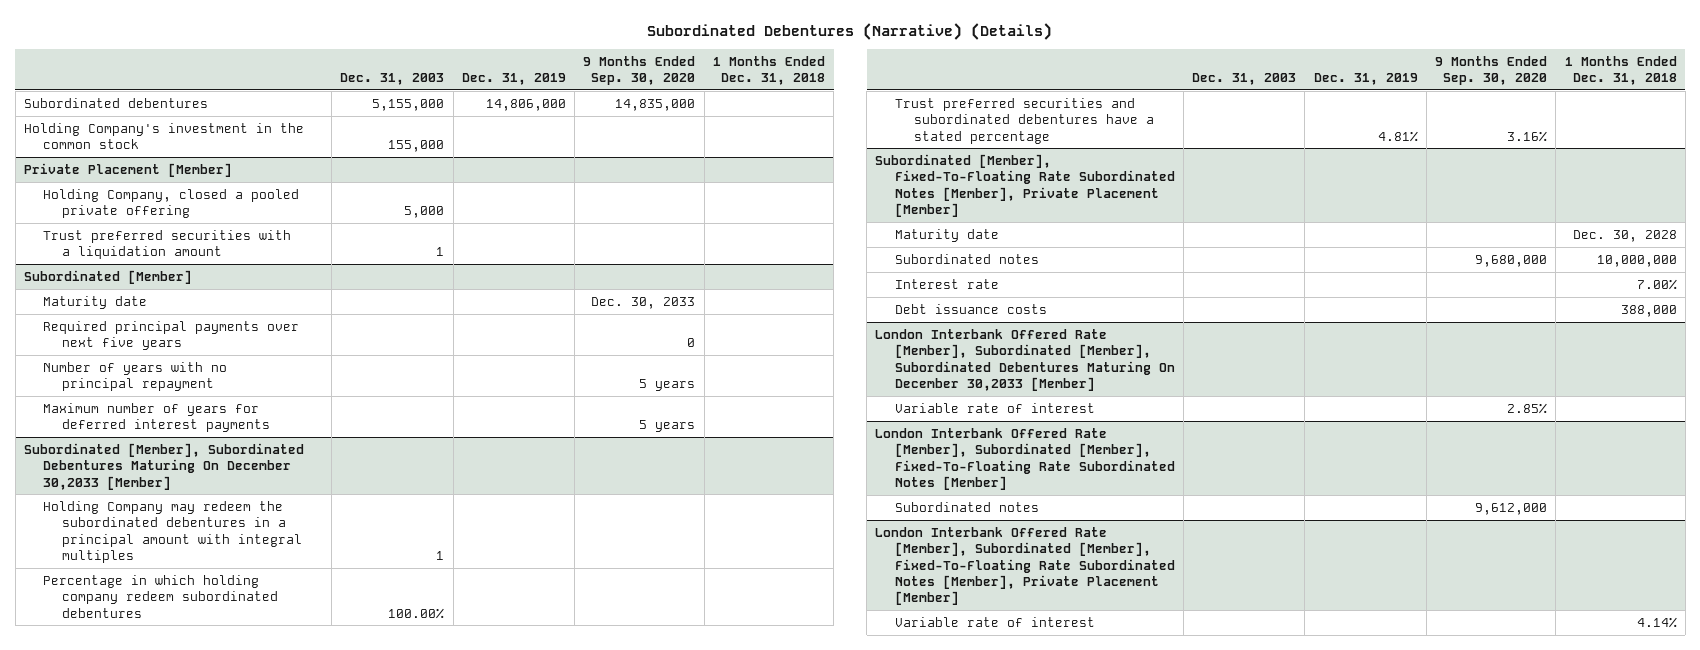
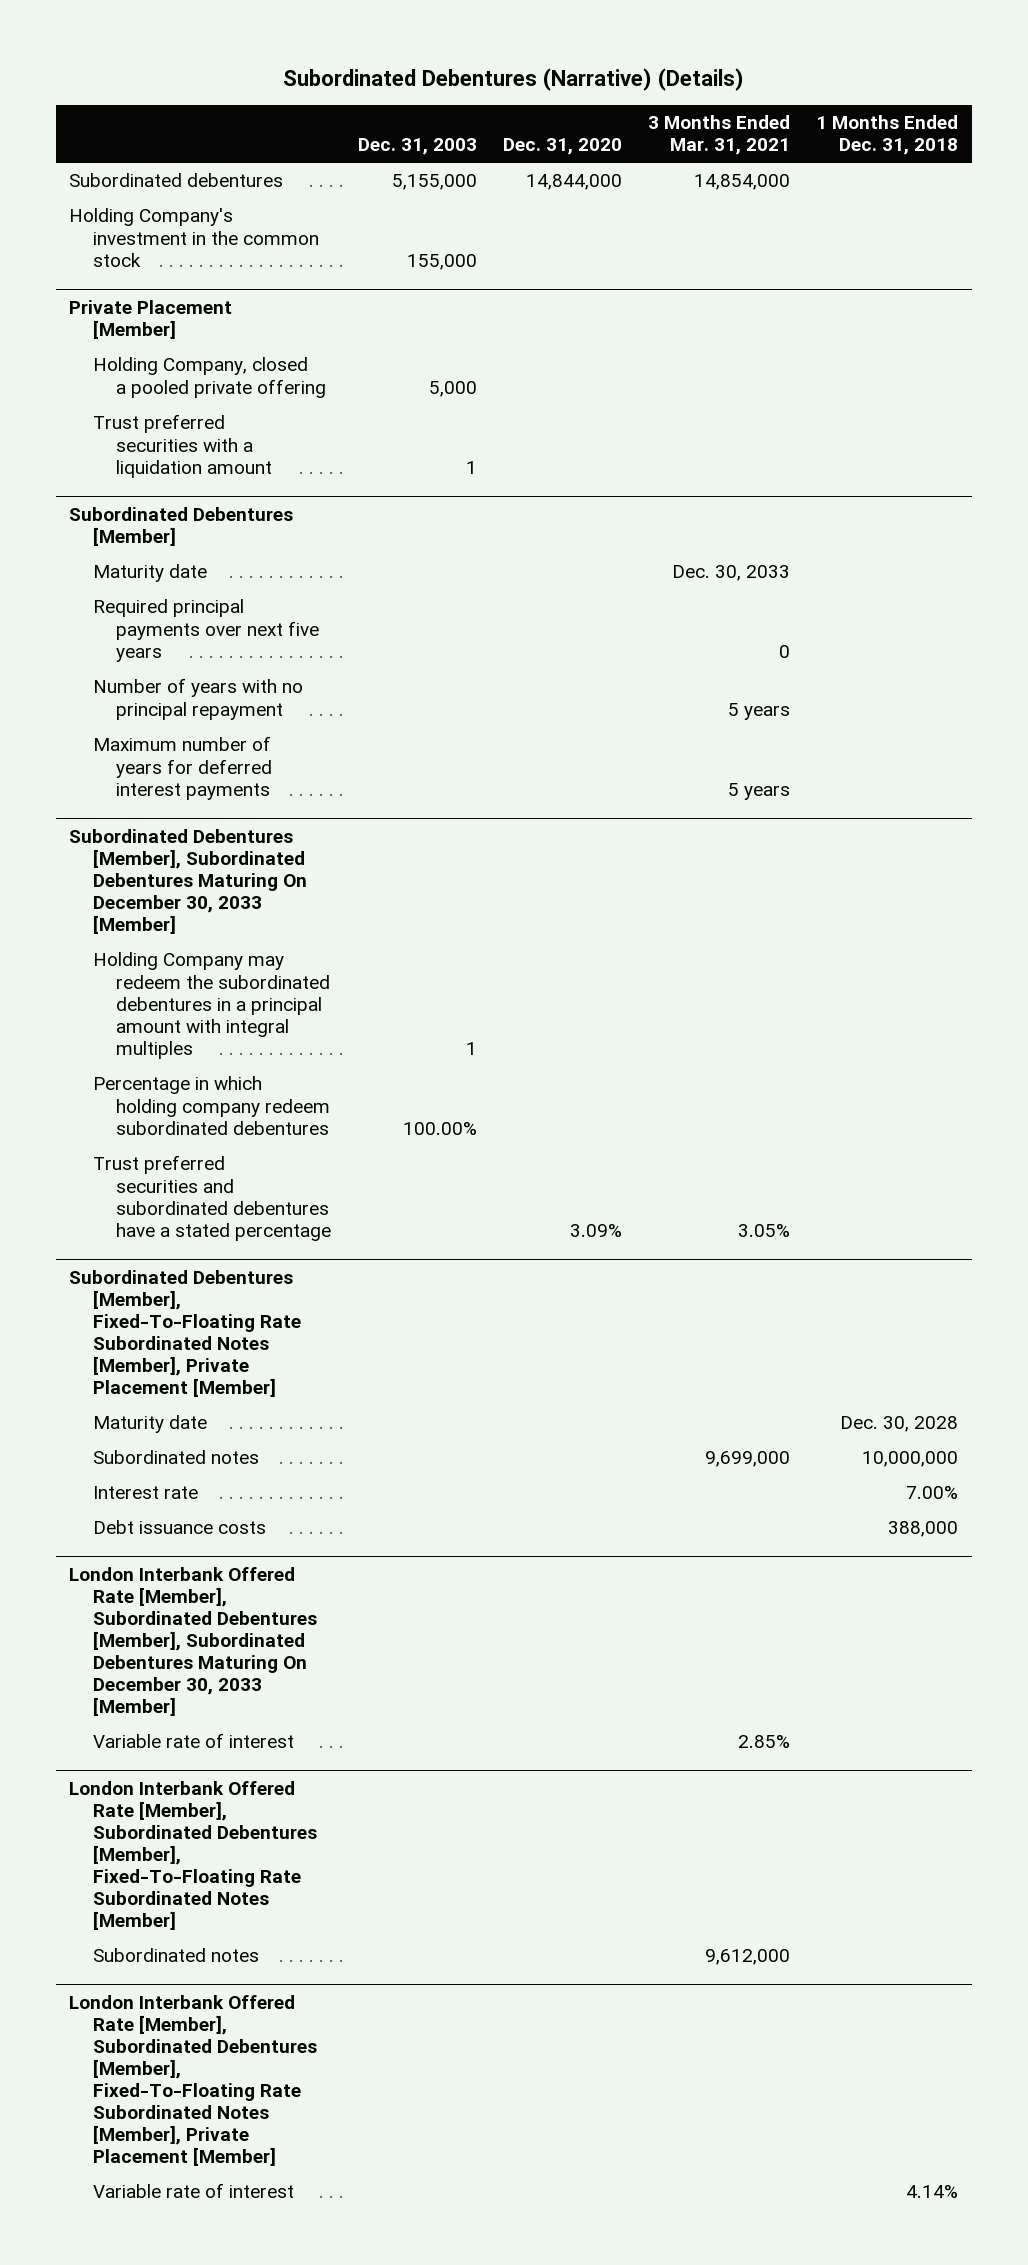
- | Dec. 31, 2003 | Dec. 31, 2019 | 9 Months Ended Sep. 30, 2020 | 1 Months Ended Dec. 31, 2018
+ | Dec. 31, 2003 | Dec. 31, 2020 | 3 Months Ended Mar. 31, 2021 | 1 Months Ended Dec. 31, 2018
- Subordinated [Member]
+ Subordinated Debentures [Member]
- Subordinated [Member], Subordinated Debentures Maturing On December 30,2033 [Member]
+ Subordinated Debentures [Member], Subordinated Debentures Maturing On December 30, 2033 [Member]
- Subordinated [Member], Fixed-To-Floating Rate Subordinated Notes [Member], Private Placement [Member]
+ Subordinated Debentures [Member], Fixed-To-Floating Rate Subordinated Notes [Member], Private Placement [Member]
- London Interbank Offered Rate [Member], Subordinated [Member], Subordinated Debentures Maturing On December 30,2033 [Member]
+ London Interbank Offered Rate [Member], Subordinated Debentures [Member], Subordinated Debentures Maturing On December 30, 2033 [Member]
- London Interbank Offered Rate [Member], Subordinated [Member], Fixed-To-Floating Rate Subordinated Notes [Member]
+ London Interbank Offered Rate [Member], Subordinated Debentures [Member], Fixed-To-Floating Rate Subordinated Notes [Member]
- London Interbank Offered Rate [Member], Subordinated [Member], Fixed-To-Floating Rate Subordinated Notes [Member], Private Placement [Member]
+ London Interbank Offered Rate [Member], Subordinated Debentures [Member], Fixed-To-Floating Rate Subordinated Notes [Member], Private Placement [Member]

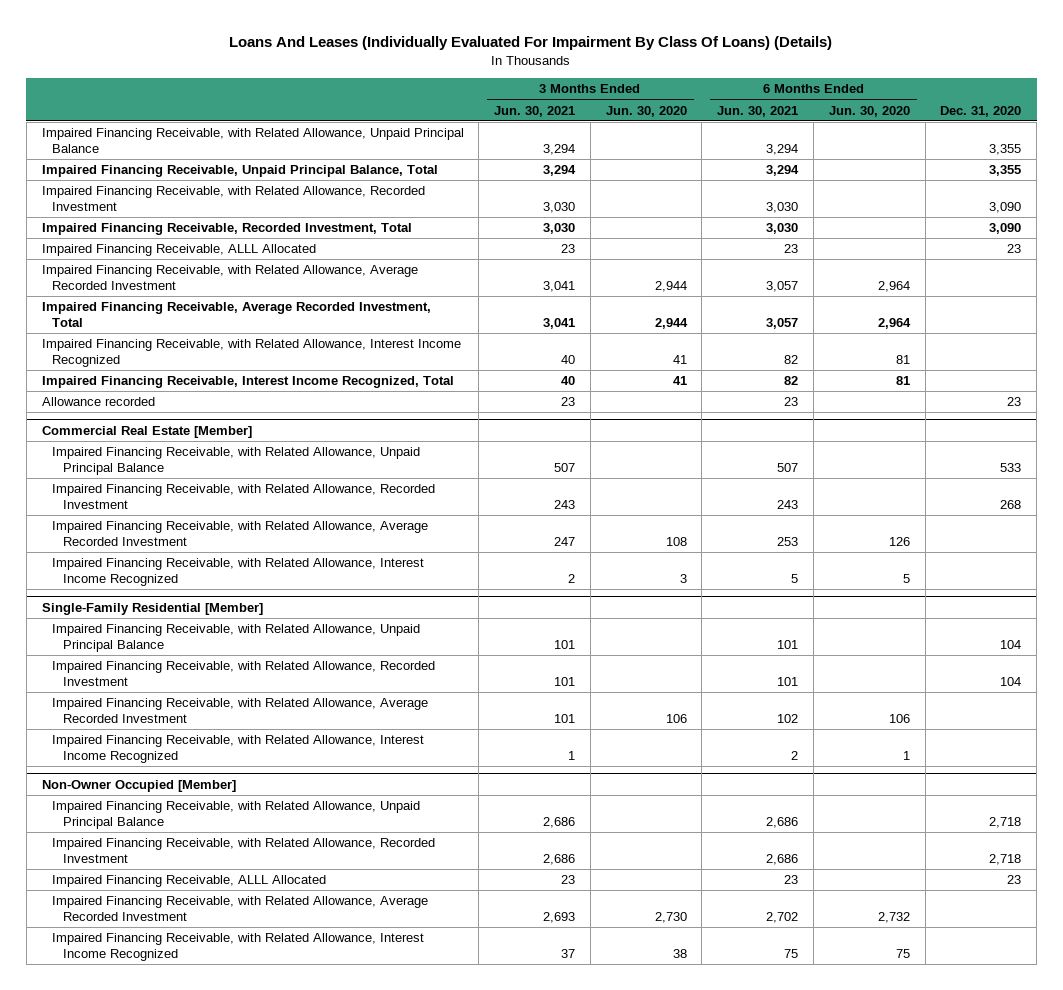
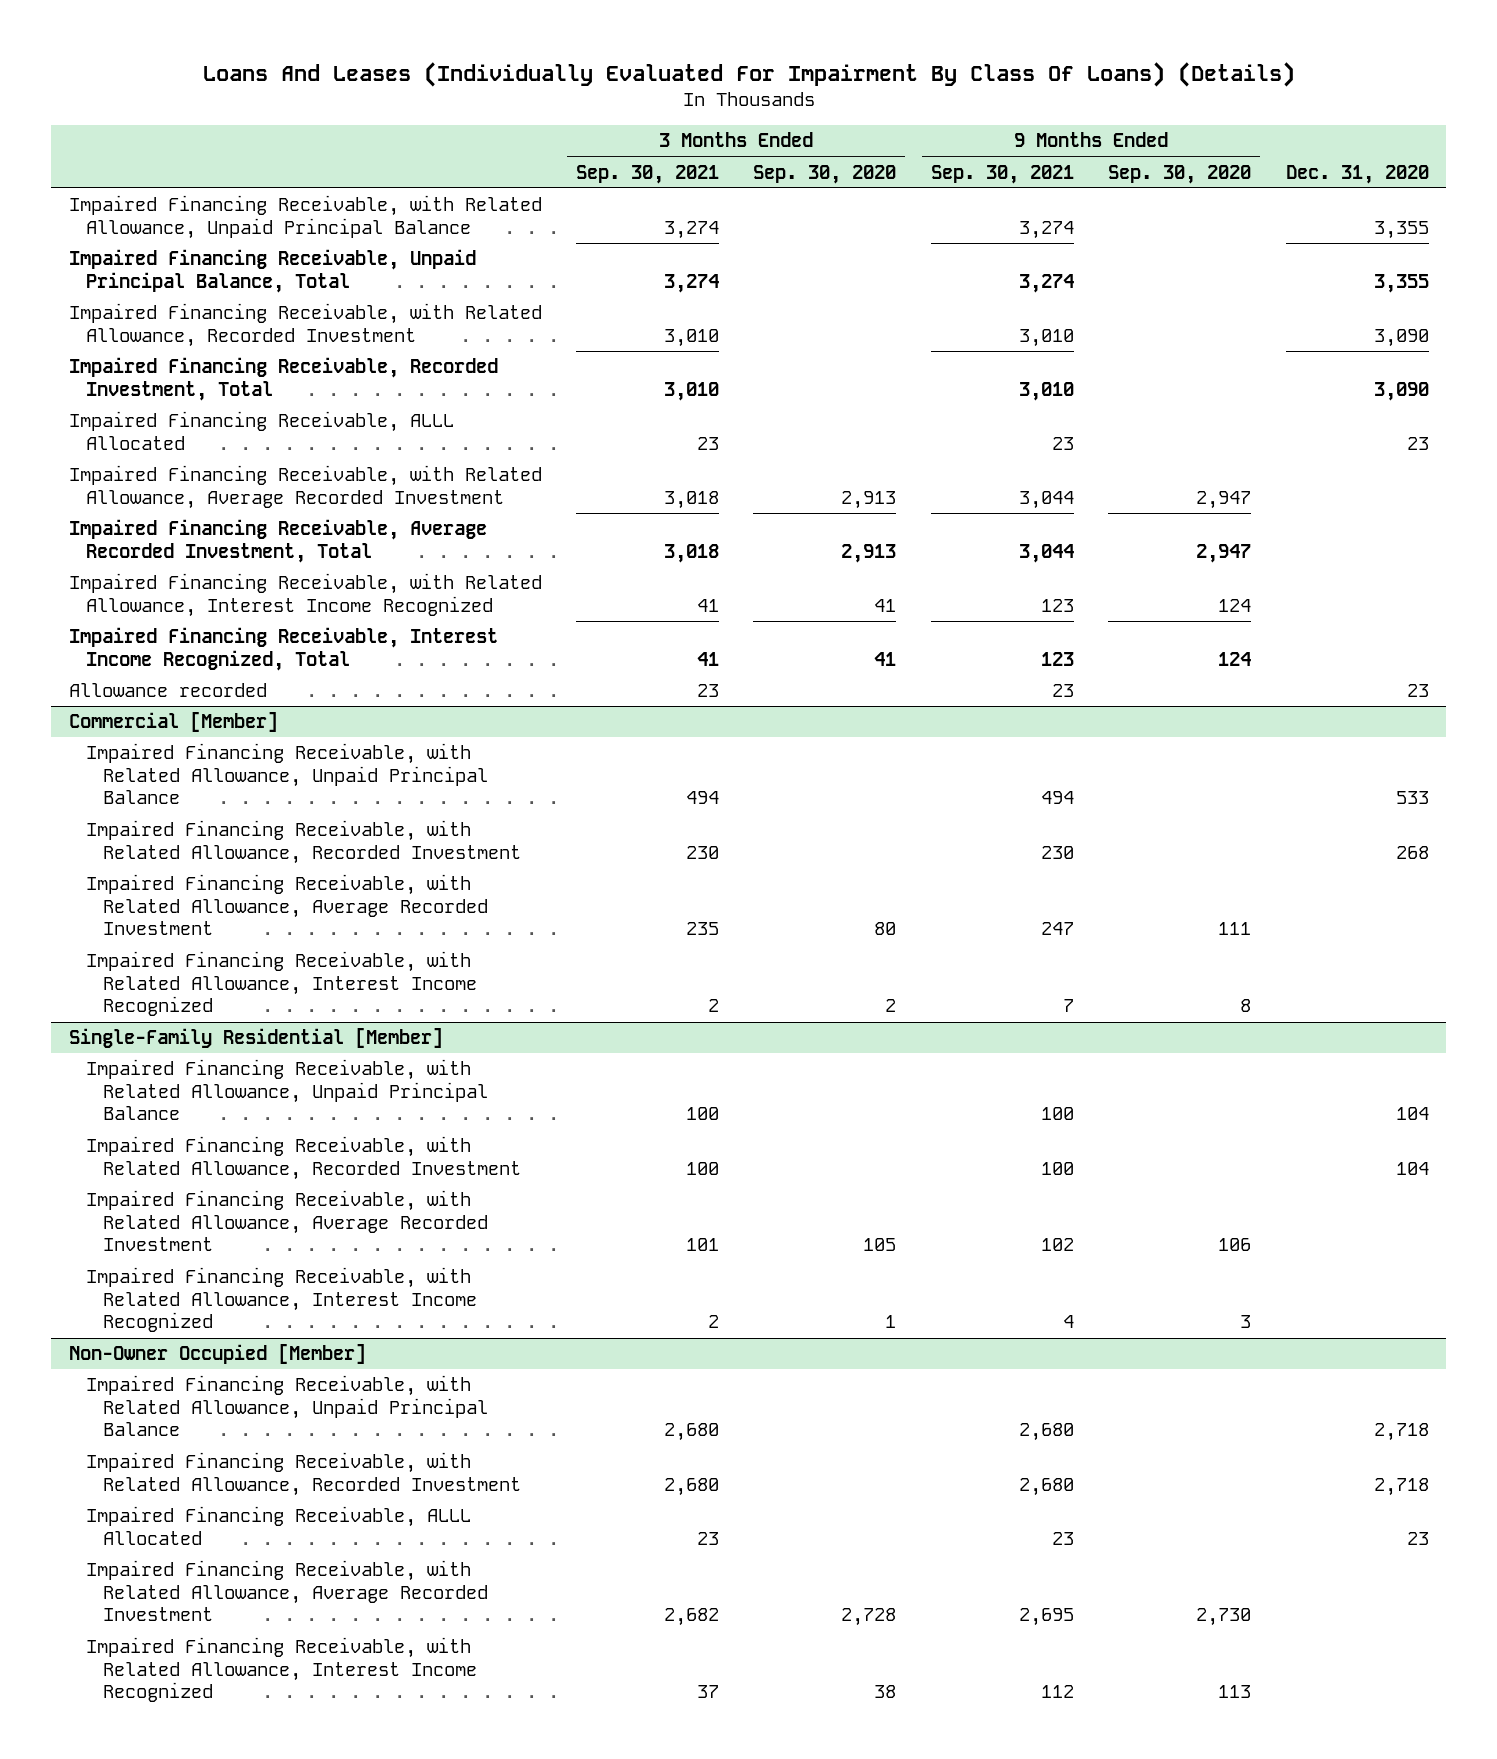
- | 3 Months Ended Jun. 30, 2021 | 3 Months Ended Jun. 30, 2020 | 6 Months Ended Jun. 30, 2021 | 6 Months Ended Jun. 30, 2020 | Dec. 31, 2020
+ | 3 Months Ended Sep. 30, 2021 | 3 Months Ended Sep. 30, 2020 | 9 Months Ended Sep. 30, 2021 | 9 Months Ended Sep. 30, 2020 | Dec. 31, 2020
- Commercial Real Estate [Member]
+ Commercial [Member]

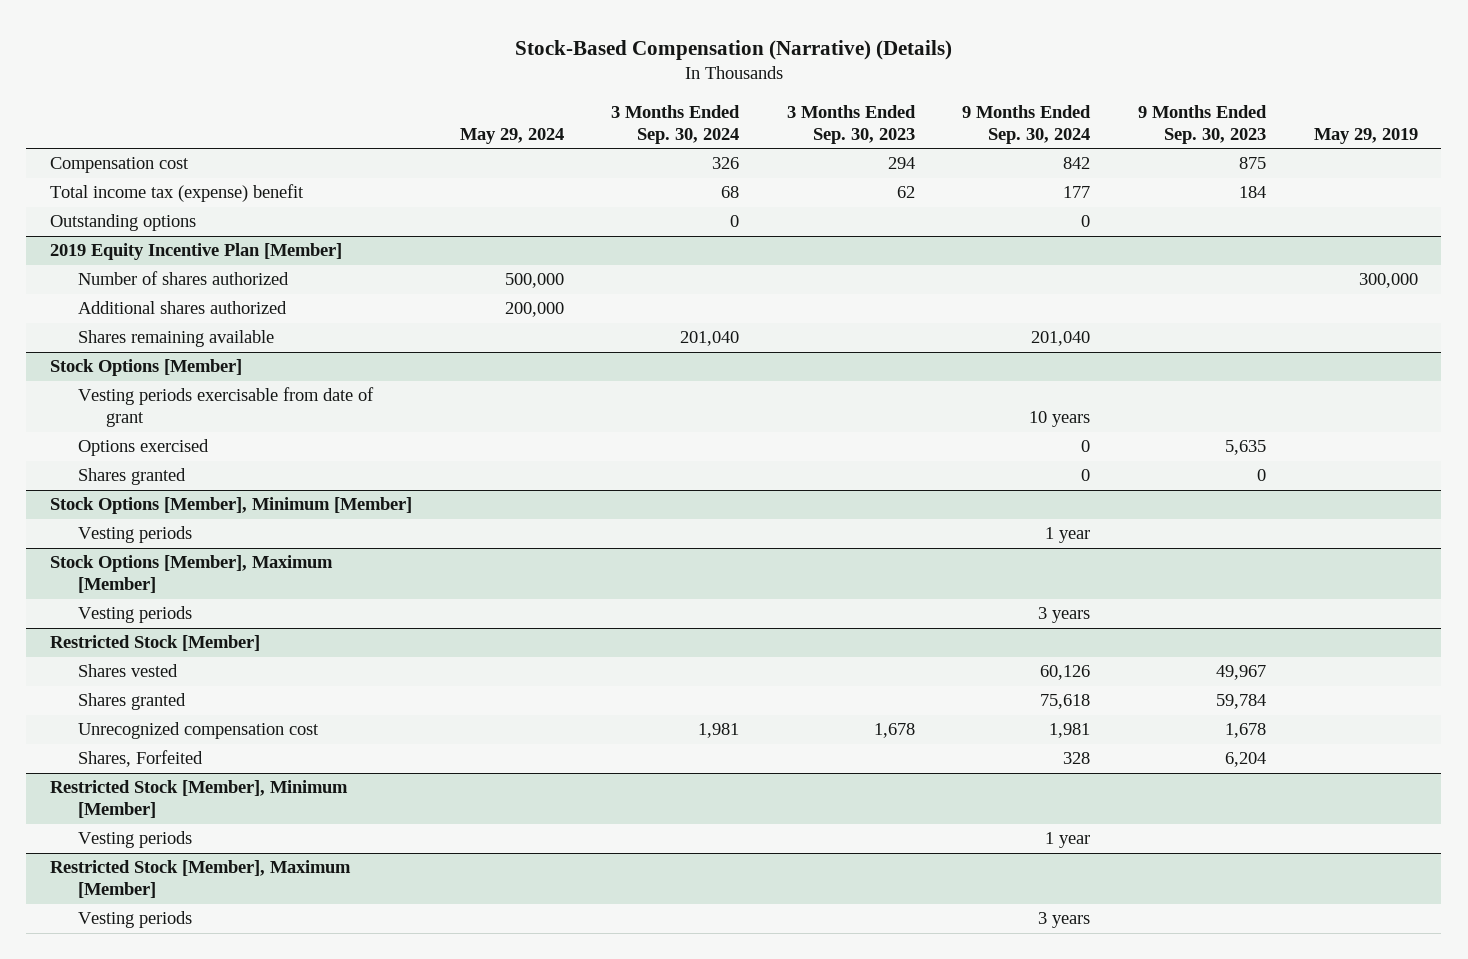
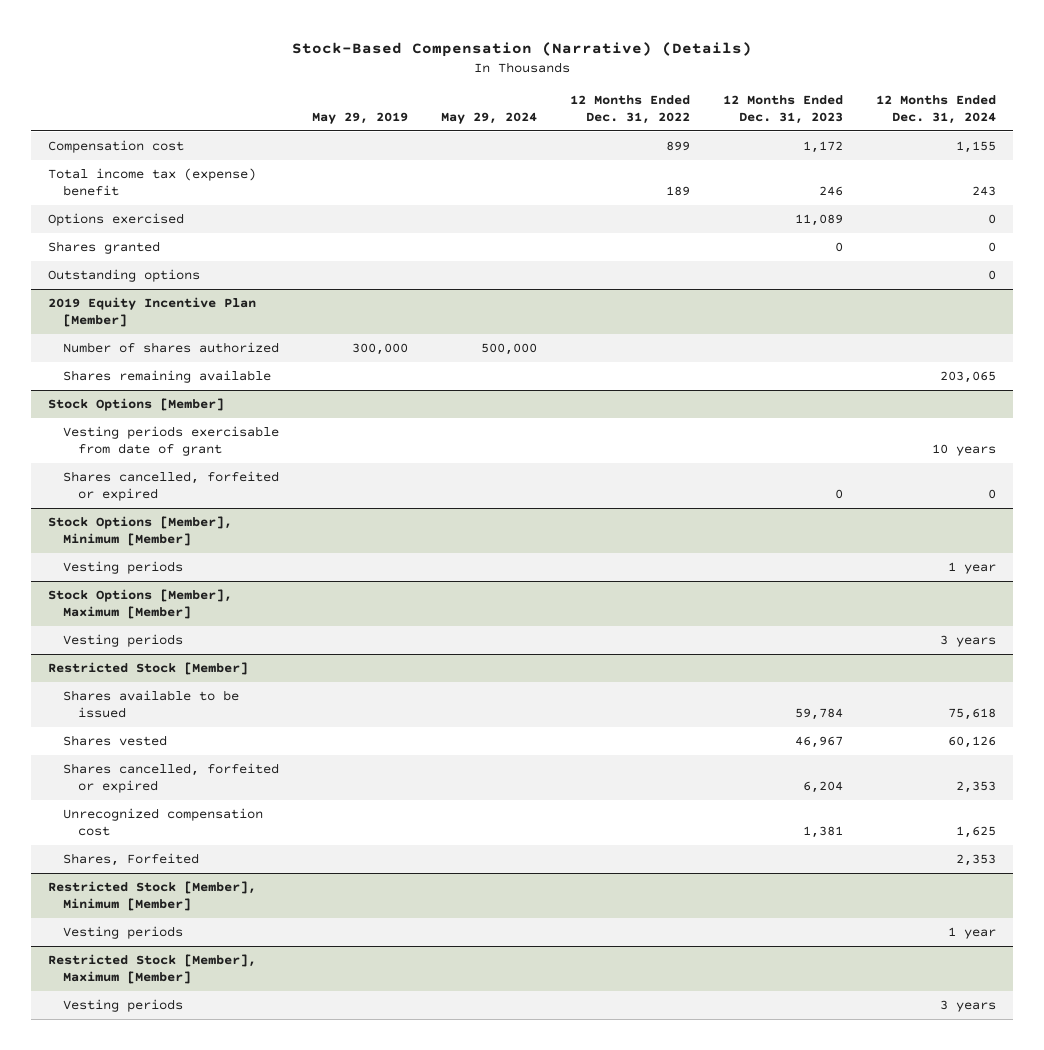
- | May 29, 2024 | 3 Months Ended Sep. 30, 2024 | 3 Months Ended Sep. 30, 2023 | 9 Months Ended Sep. 30, 2024 | 9 Months Ended Sep. 30, 2023 | May 29, 2019
+ | May 29, 2019 | May 29, 2024 | 12 Months Ended Dec. 31, 2022 | 12 Months Ended Dec. 31, 2023 | 12 Months Ended Dec. 31, 2024
+ Options exercised | | | | 11,089 | 0
+ Shares granted | | | | 0 | 0
@ 2019 Equity Incentive Plan [Member]
- Additional shares authorized | 200,000 | | | | |
@ Stock Options [Member]
- Options exercised | | | | 0 | 5,635 |
- Shares granted | | | | 0 | 0 |
+ Shares cancelled, forfeited or expired | | | | 0 | 0
@ Restricted Stock [Member]
+ Shares available to be issued | | | | 59,784 | 75,618
- Shares granted | | | | 75,618 | 59,784 |
+ Shares cancelled, forfeited or expired | | | | 6,204 | 2,353

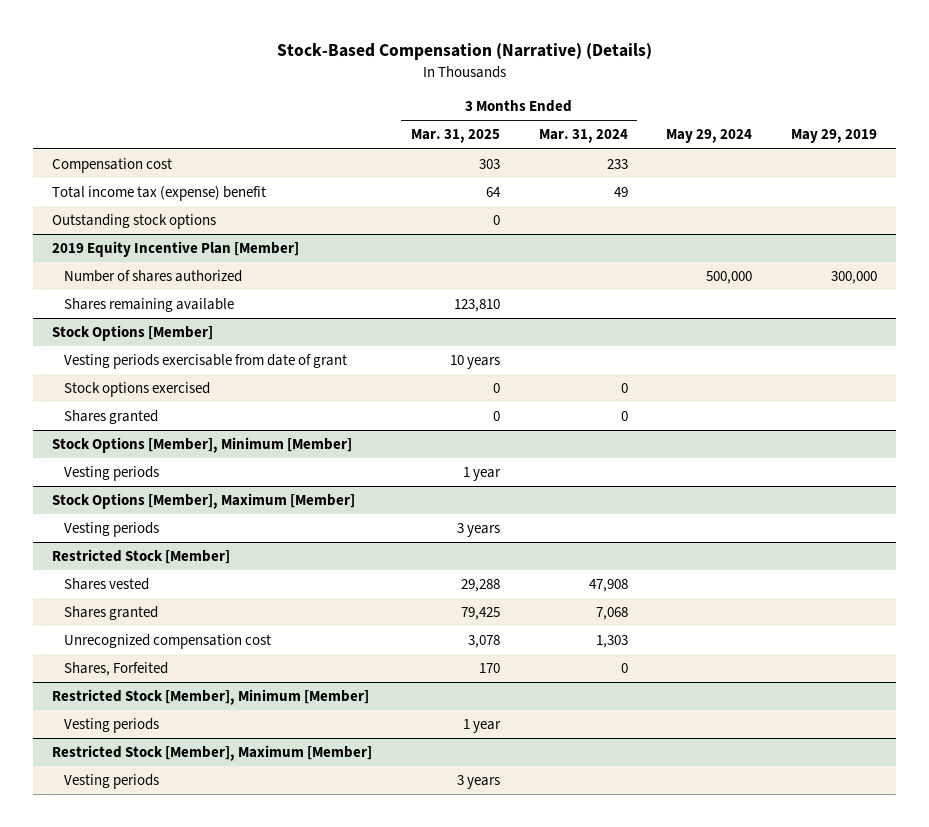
- | May 29, 2019 | May 29, 2024 | 12 Months Ended Dec. 31, 2022 | 12 Months Ended Dec. 31, 2023 | 12 Months Ended Dec. 31, 2024
+ | 3 Months Ended Mar. 31, 2025 | 3 Months Ended Mar. 31, 2024 | May 29, 2024 | May 29, 2019
- Options exercised | | | | 11,089 | 0
- Shares granted | | | | 0 | 0
- Outstanding options | | | | | 0
+ Outstanding stock options | 0 | | |
@ Stock Options [Member]
- Shares cancelled, forfeited or expired | | | | 0 | 0
+ Stock options exercised | 0 | 0 | |
+ Shares granted | 0 | 0 | |
@ Restricted Stock [Member]
- Shares available to be issued | | | | 59,784 | 75,618
- Shares cancelled, forfeited or expired | | | | 6,204 | 2,353
+ Shares granted | 79,425 | 7,068 | |

